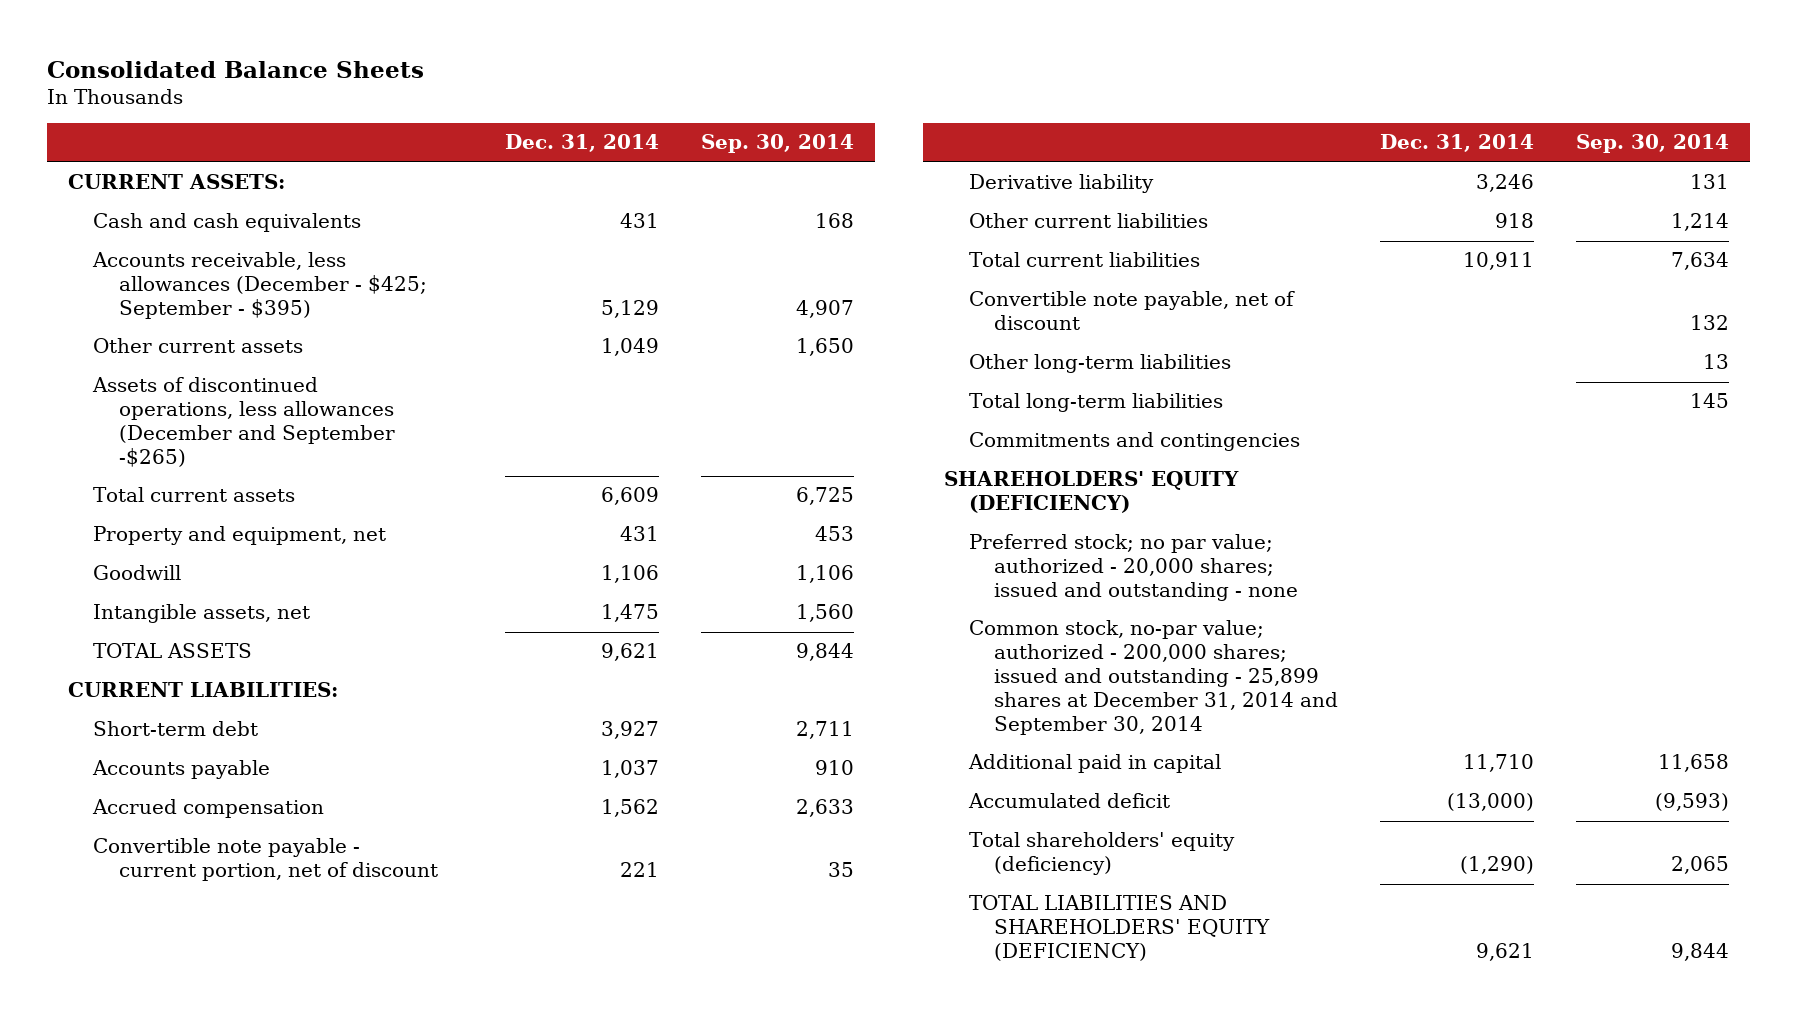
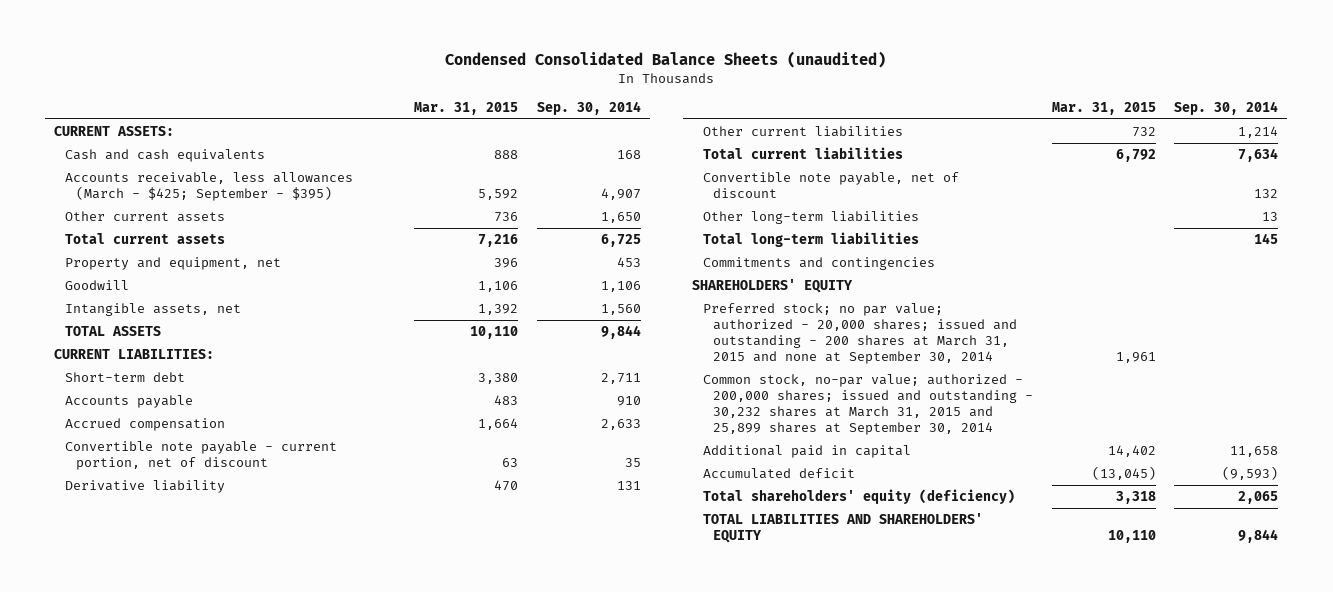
- Consolidated Balance Sheets
+ Condensed Consolidated Balance Sheets (unaudited)
- | Dec. 31, 2014 | Sep. 30, 2014
+ | Mar. 31, 2015 | Sep. 30, 2014
- Accounts receivable, less allowances (December - $425; September - $395) | 5,129 | 4,907
+ Accounts receivable, less allowances (March - $425; September - $395) | 5,592 | 4,907
- Assets of discontinued operations, less allowances (December and September -$265)
- SHAREHOLDERS' EQUITY (DEFICIENCY)
- Preferred stock; no par value; authorized - 20,000 shares; issued and outstanding - none
- Common stock, no-par value; authorized - 200,000 shares; issued and outstanding - 25,899 shares at December 31, 2014 and September 30, 2014
+ SHAREHOLDERS' EQUITY
+ Preferred stock; no par value; authorized - 20,000 shares; issued and outstanding - 200 shares at March 31, 2015 and none at September 30, 2014 | 1,961 |
+ Common stock, no-par value; authorized - 200,000 shares; issued and outstanding - 30,232 shares at March 31, 2015 and 25,899 shares at September 30, 2014
- TOTAL LIABILITIES AND SHAREHOLDERS' EQUITY (DEFICIENCY) | 9,621 | 9,844
+ TOTAL LIABILITIES AND SHAREHOLDERS' EQUITY | 10,110 | 9,844

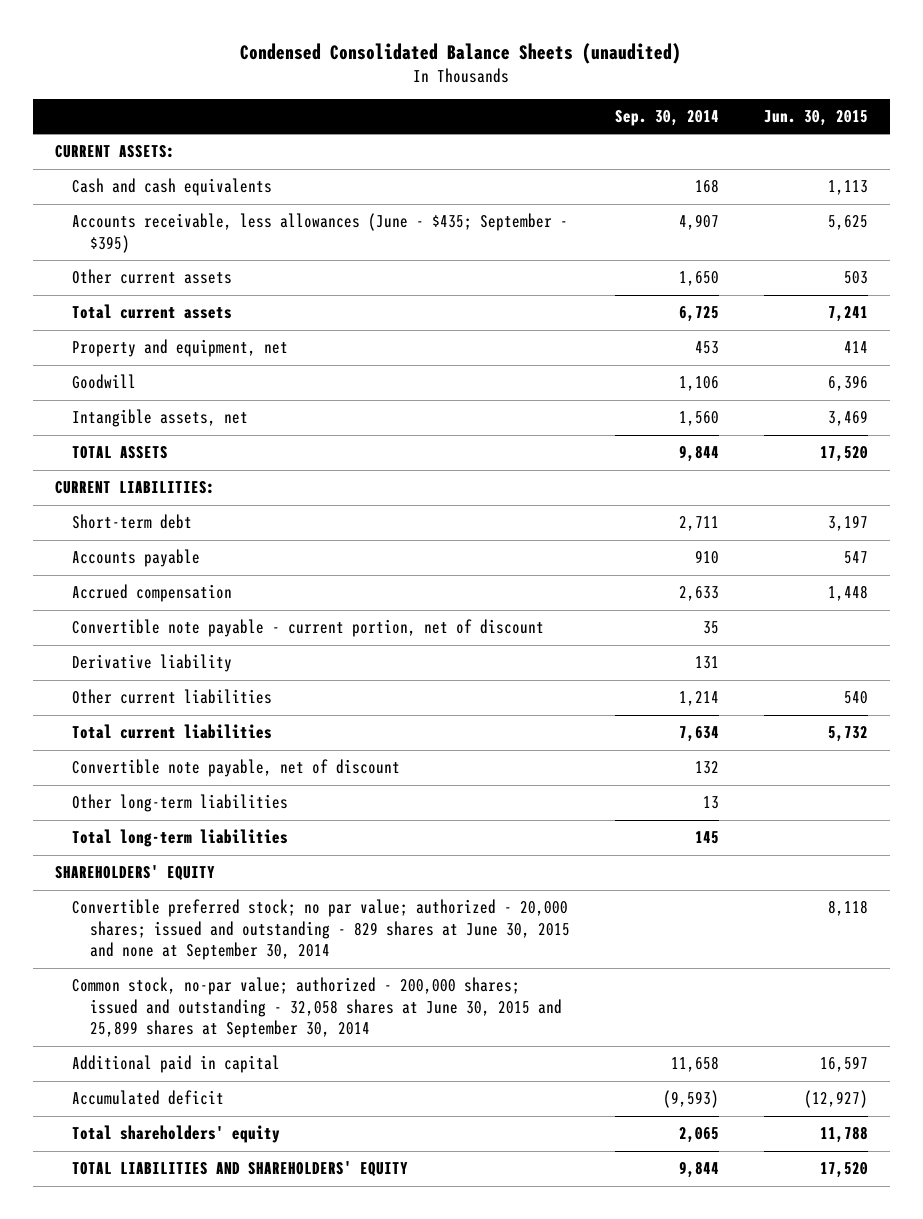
- | Mar. 31, 2015 | Sep. 30, 2014
+ | Sep. 30, 2014 | Jun. 30, 2015
- Accounts receivable, less allowances (March - $425; September - $395) | 5,592 | 4,907
+ Accounts receivable, less allowances (June - $435; September - $395) | 4,907 | 5,625
- Commitments and contingencies
- Preferred stock; no par value; authorized - 20,000 shares; issued and outstanding - 200 shares at March 31, 2015 and none at September 30, 2014 | 1,961 |
- Common stock, no-par value; authorized - 200,000 shares; issued and outstanding - 30,232 shares at March 31, 2015 and 25,899 shares at September 30, 2014
+ Convertible preferred stock; no par value; authorized - 20,000 shares; issued and outstanding - 829 shares at June 30, 2015 and none at September 30, 2014 | | 8,118
+ Common stock, no-par value; authorized - 200,000 shares; issued and outstanding - 32,058 shares at June 30, 2015 and 25,899 shares at September 30, 2014
- Total shareholders' equity (deficiency) | 3,318 | 2,065
+ Total shareholders' equity | 2,065 | 11,788

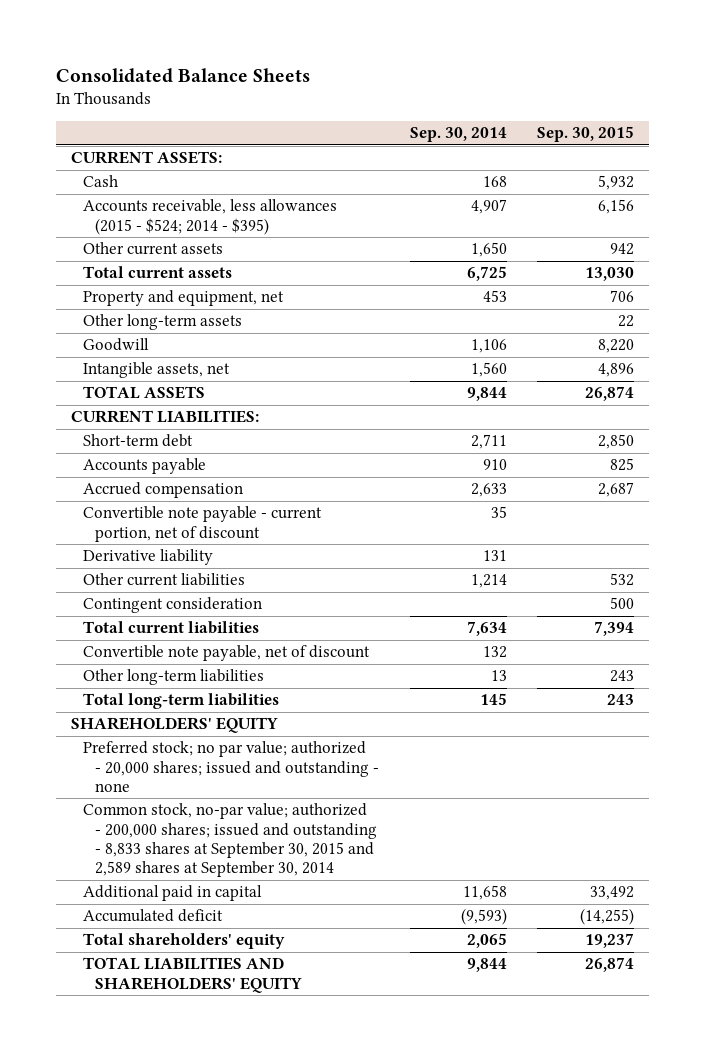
- Condensed Consolidated Balance Sheets (unaudited)
+ Consolidated Balance Sheets
- | Sep. 30, 2014 | Jun. 30, 2015
+ | Sep. 30, 2014 | Sep. 30, 2015
- Cash and cash equivalents | 168 | 1,113
- Accounts receivable, less allowances (June - $435; September - $395) | 4,907 | 5,625
+ Cash | 168 | 5,932
+ Accounts receivable, less allowances (2015 - $524; 2014 - $395) | 4,907 | 6,156
+ Other long-term assets | | 22
+ Contingent consideration | | 500
- Convertible preferred stock; no par value; authorized - 20,000 shares; issued and outstanding - 829 shares at June 30, 2015 and none at September 30, 2014 | | 8,118
- Common stock, no-par value; authorized - 200,000 shares; issued and outstanding - 32,058 shares at June 30, 2015 and 25,899 shares at September 30, 2014
+ Preferred stock; no par value; authorized - 20,000 shares; issued and outstanding - none
+ Common stock, no-par value; authorized - 200,000 shares; issued and outstanding - 8,833 shares at September 30, 2015 and 2,589 shares at September 30, 2014

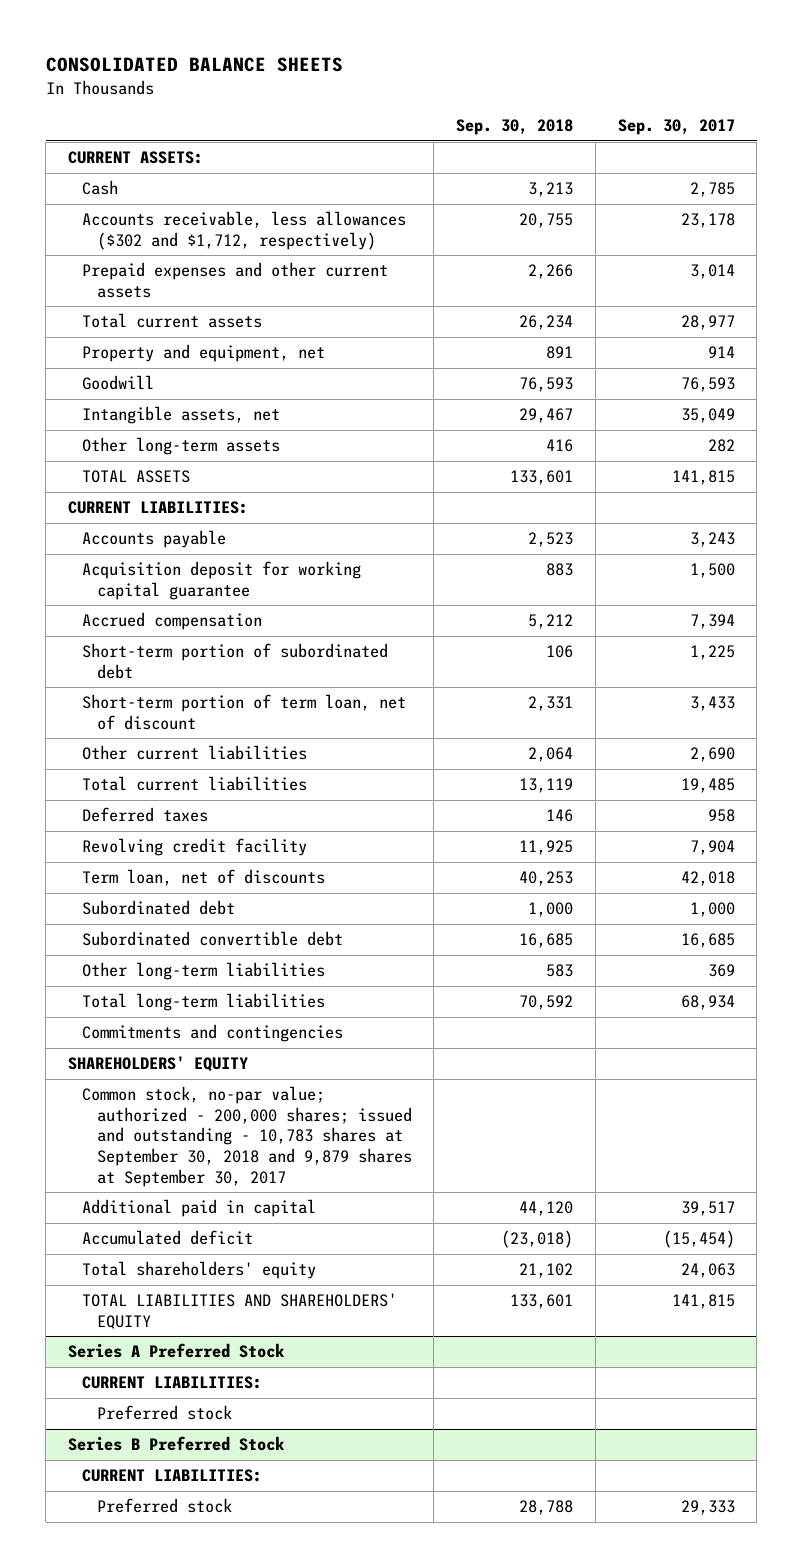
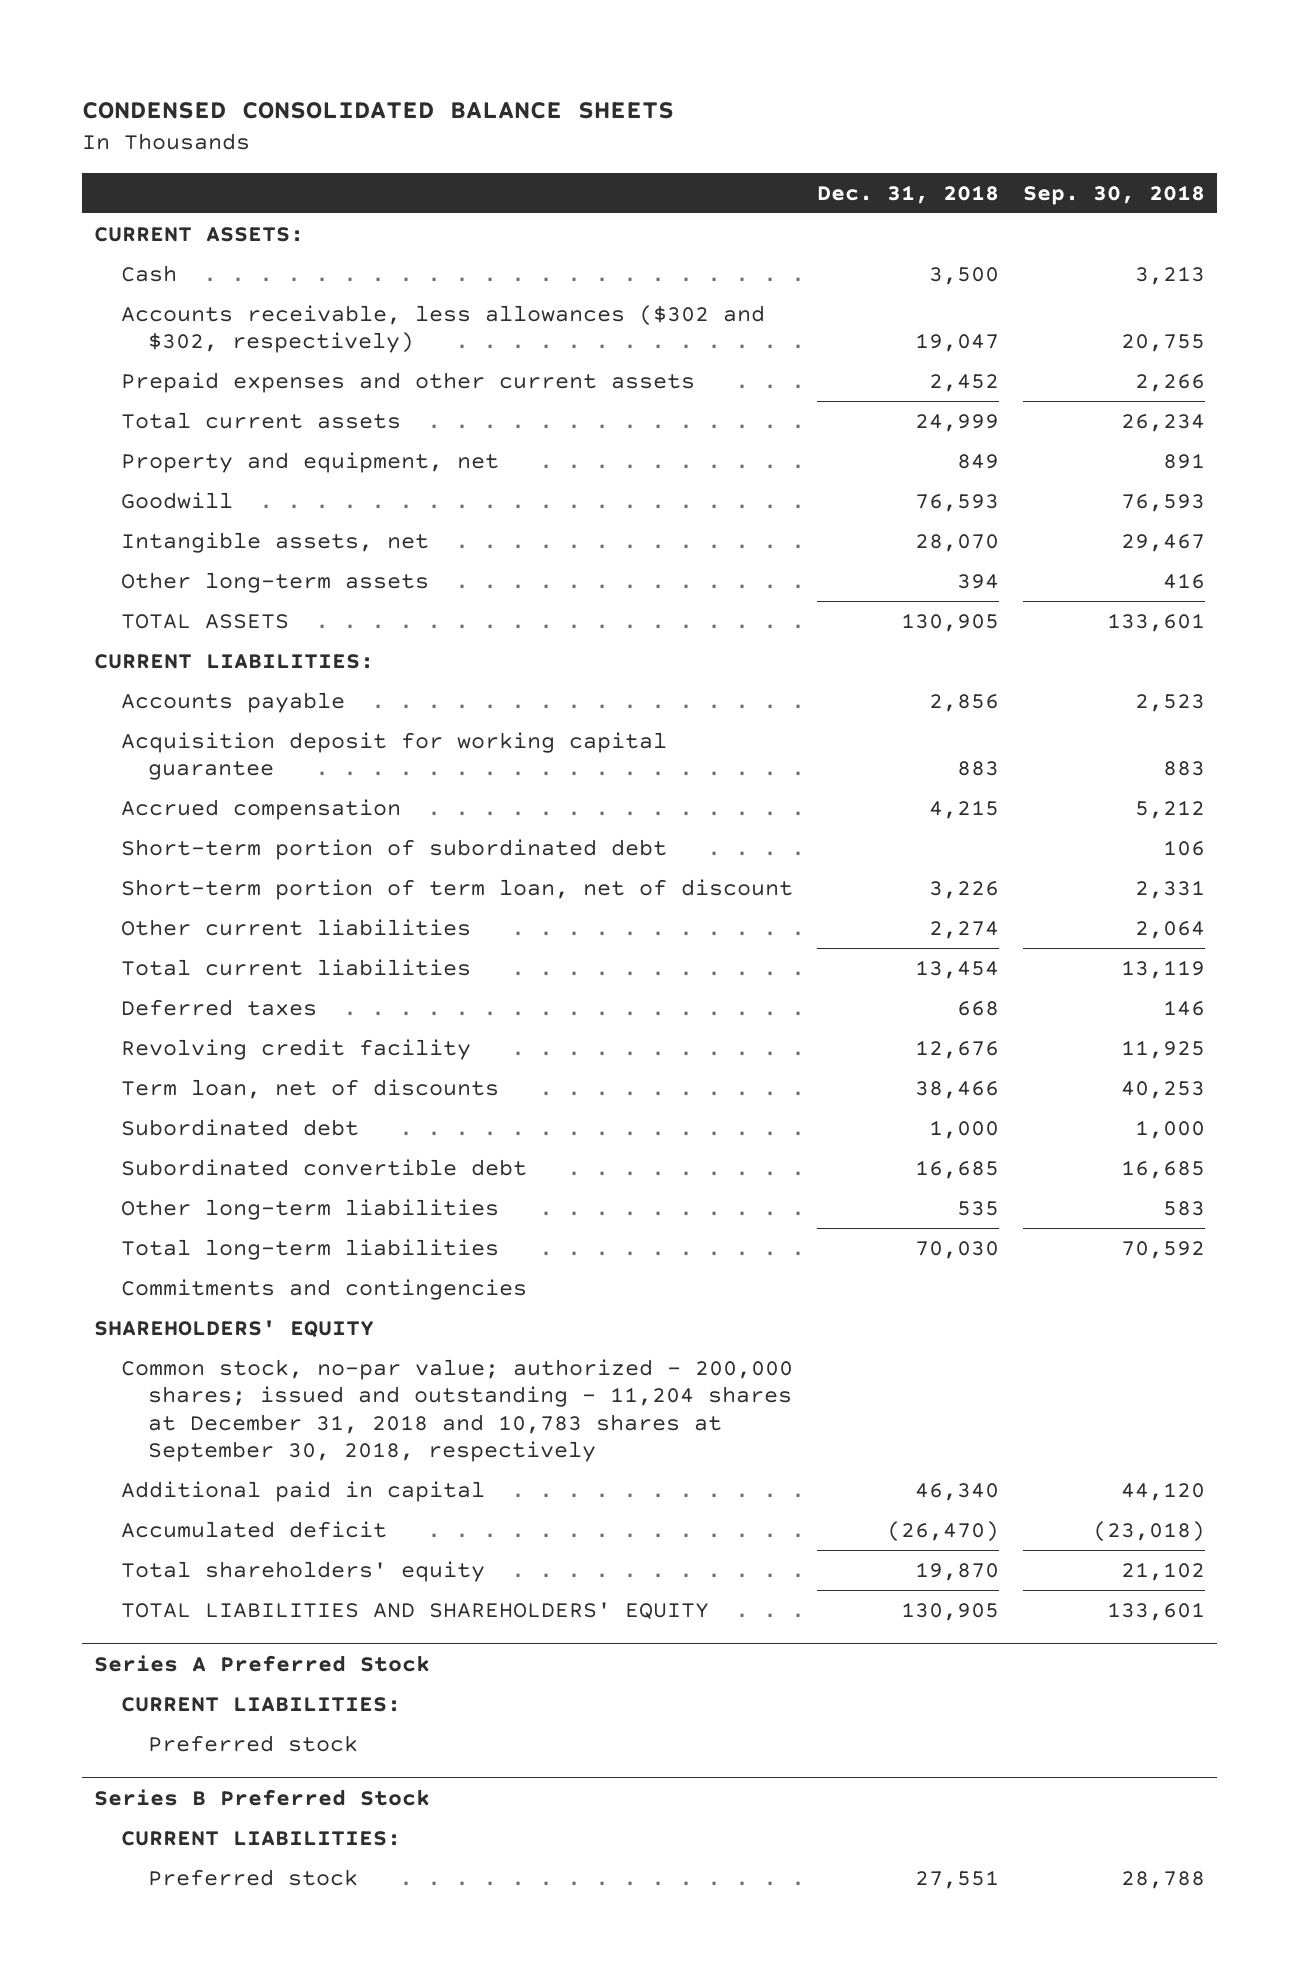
- CONSOLIDATED BALANCE SHEETS
+ CONDENSED CONSOLIDATED BALANCE SHEETS
- | Sep. 30, 2018 | Sep. 30, 2017
+ | Dec. 31, 2018 | Sep. 30, 2018
- Accounts receivable, less allowances ($302 and $1,712, respectively) | 20,755 | 23,178
+ Accounts receivable, less allowances ($302 and $302, respectively) | 19,047 | 20,755
- Common stock, no-par value; authorized - 200,000 shares; issued and outstanding - 10,783 shares at September 30, 2018 and 9,879 shares at September 30, 2017
+ Common stock, no-par value; authorized - 200,000 shares; issued and outstanding - 11,204 shares at December 31, 2018 and 10,783 shares at September 30, 2018, respectively

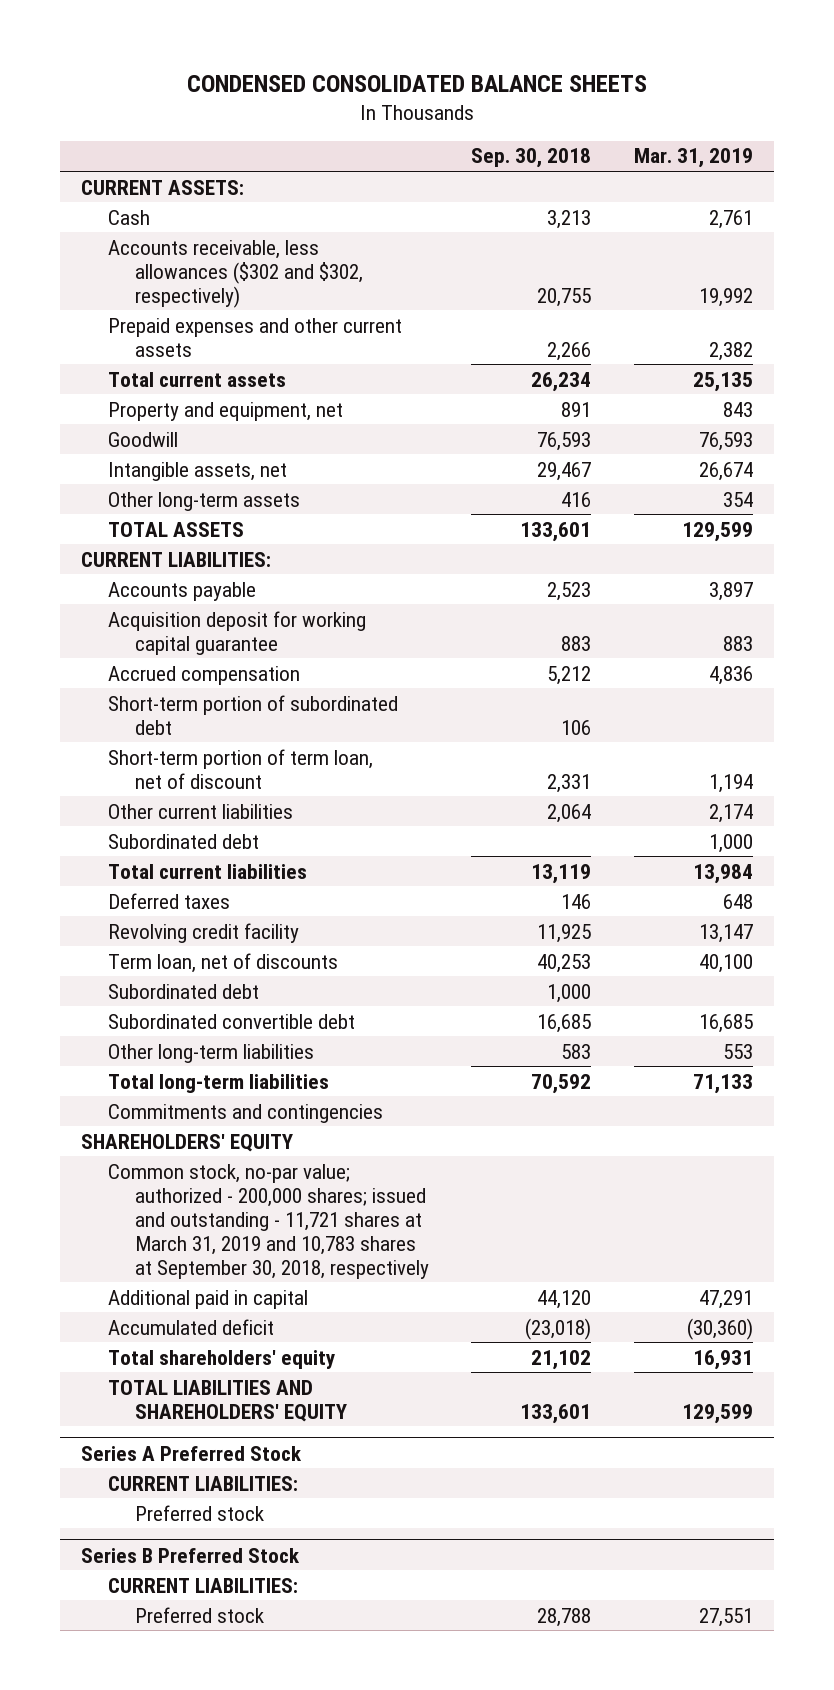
- | Dec. 31, 2018 | Sep. 30, 2018
+ | Sep. 30, 2018 | Mar. 31, 2019
+ Subordinated debt | | 1,000
- Common stock, no-par value; authorized - 200,000 shares; issued and outstanding - 11,204 shares at December 31, 2018 and 10,783 shares at September 30, 2018, respectively
+ Common stock, no-par value; authorized - 200,000 shares; issued and outstanding - 11,721 shares at March 31, 2019 and 10,783 shares at September 30, 2018, respectively

